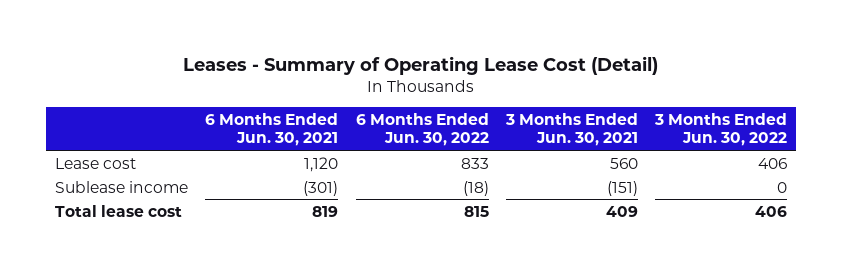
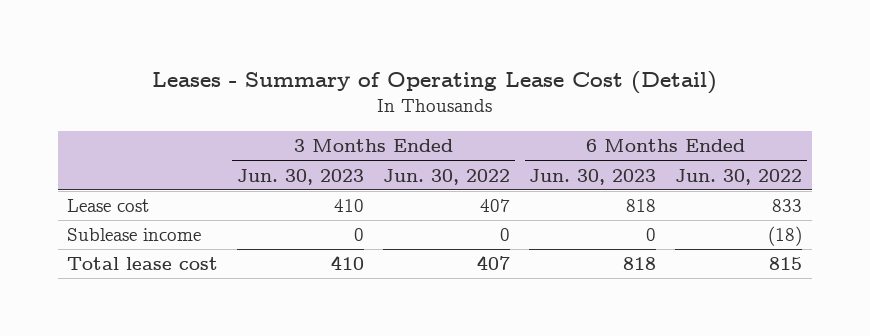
- | 6 Months Ended Jun. 30, 2021 | 6 Months Ended Jun. 30, 2022 | 3 Months Ended Jun. 30, 2021 | 3 Months Ended Jun. 30, 2022
+ | 3 Months Ended Jun. 30, 2023 | 3 Months Ended Jun. 30, 2022 | 6 Months Ended Jun. 30, 2023 | 6 Months Ended Jun. 30, 2022
- Lease cost | 1,120 | 833 | 560 | 406
+ Lease cost | 410 | 407 | 818 | 833
- Total lease cost | 819 | 815 | 409 | 406
+ Total lease cost | 410 | 407 | 818 | 815

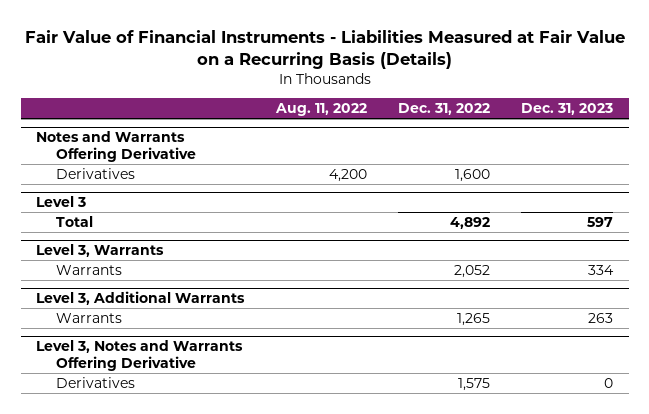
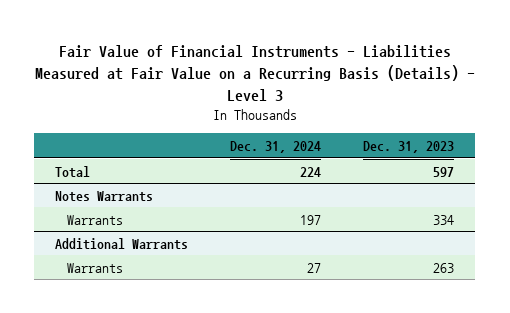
- Fair Value of Financial Instruments - Liabilities Measured at Fair Value on a Recurring Basis (Details)
+ Fair Value of Financial Instruments - Liabilities Measured at Fair Value on a Recurring Basis (Details) - Level 3
- | Aug. 11, 2022 | Dec. 31, 2022 | Dec. 31, 2023
+ | Dec. 31, 2024 | Dec. 31, 2023
- Notes and Warrants Offering Derivative
- Derivatives | 4,200 | 1,600 |
- Level 3
- Level 3, Warrants
+ Notes Warrants
- Level 3, Additional Warrants
+ Additional Warrants
- Level 3, Notes and Warrants Offering Derivative
- Derivatives | | 1,575 | 0

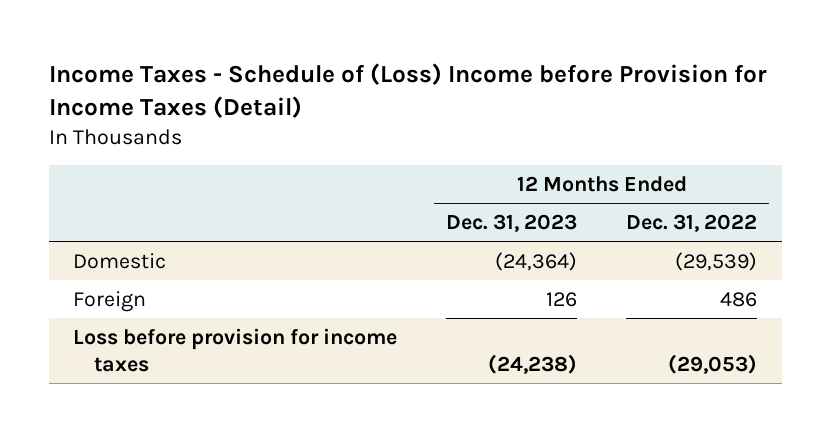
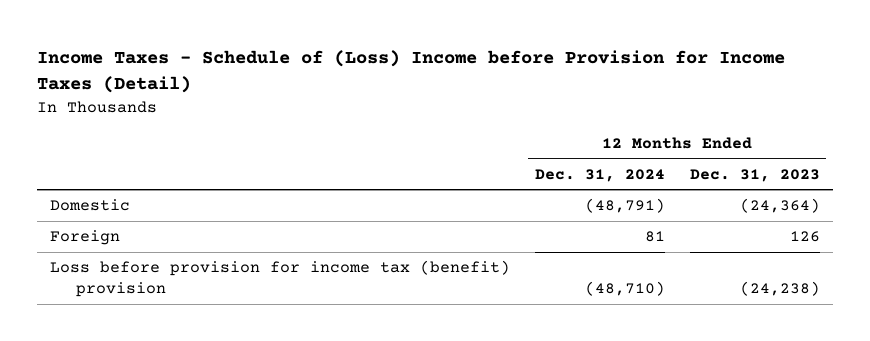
- | 12 Months Ended Dec. 31, 2023 | 12 Months Ended Dec. 31, 2022
+ | 12 Months Ended Dec. 31, 2024 | 12 Months Ended Dec. 31, 2023
- Loss before provision for income taxes | (24,238) | (29,053)
+ Loss before provision for income tax (benefit) provision | (48,710) | (24,238)

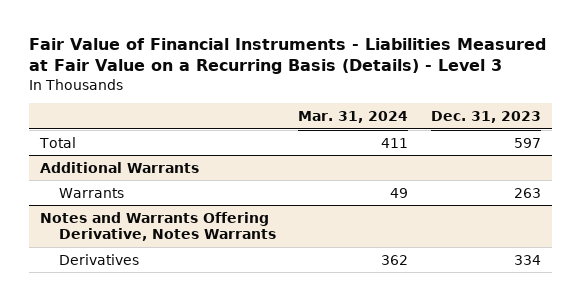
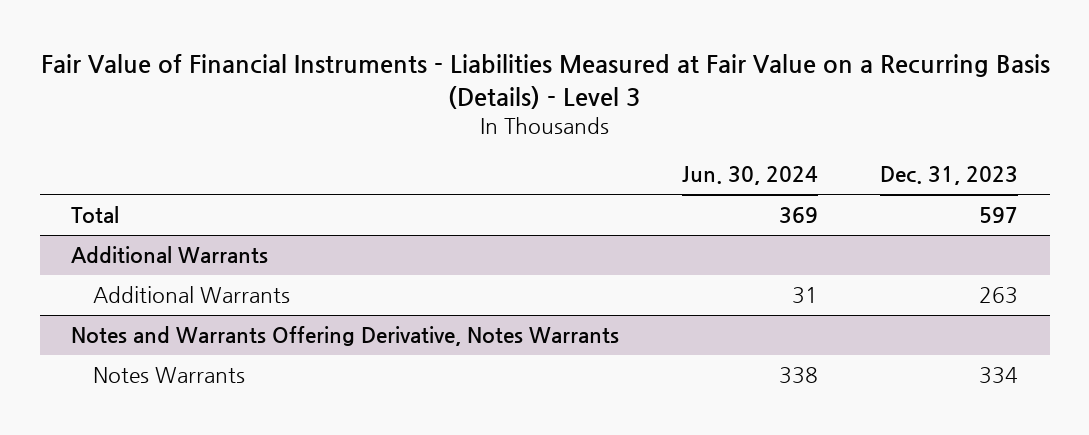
- | Mar. 31, 2024 | Dec. 31, 2023
+ | Jun. 30, 2024 | Dec. 31, 2023
@ Additional Warrants
- Warrants | 49 | 263
+ Additional Warrants | 31 | 263
@ Notes and Warrants Offering Derivative, Notes Warrants
- Derivatives | 362 | 334
+ Notes Warrants | 338 | 334

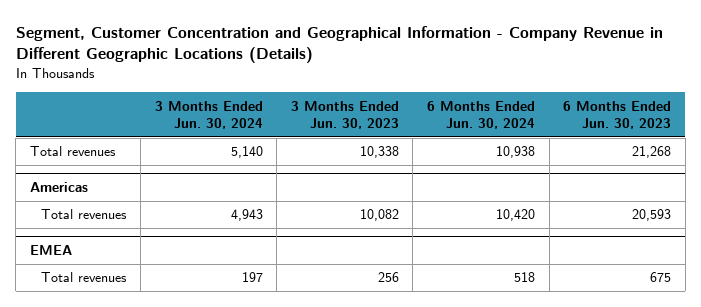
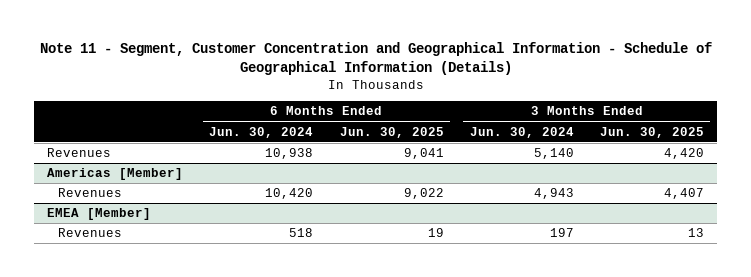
- Segment, Customer Concentration and Geographical Information - Company Revenue in Different Geographic Locations (Details)
+ Note 11 - Segment, Customer Concentration and Geographical Information - Schedule of Geographical Information (Details)
- | 3 Months Ended Jun. 30, 2024 | 3 Months Ended Jun. 30, 2023 | 6 Months Ended Jun. 30, 2024 | 6 Months Ended Jun. 30, 2023
+ | 6 Months Ended Jun. 30, 2024 | 6 Months Ended Jun. 30, 2025 | 3 Months Ended Jun. 30, 2024 | 3 Months Ended Jun. 30, 2025
- Total revenues | 5,140 | 10,338 | 10,938 | 21,268
- Americas
- Total revenues | 4,943 | 10,082 | 10,420 | 20,593
- EMEA
- Total revenues | 197 | 256 | 518 | 675
+ Revenues | 10,938 | 9,041 | 5,140 | 4,420
+ Americas [Member]
+ Revenues | 10,420 | 9,022 | 4,943 | 4,407
+ EMEA [Member]
+ Revenues | 518 | 19 | 197 | 13

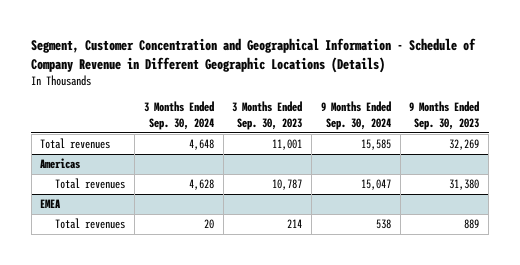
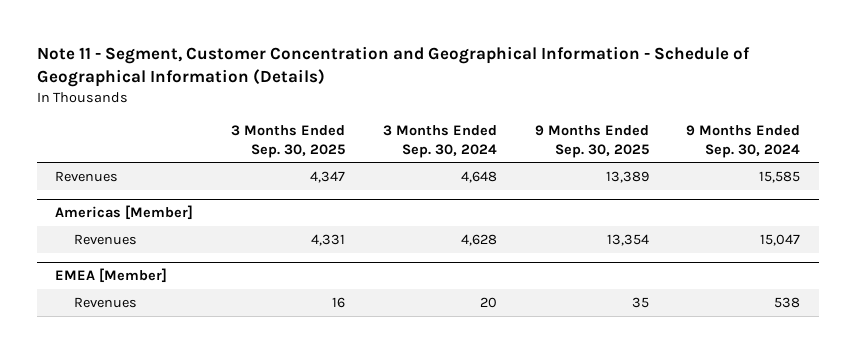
- Segment, Customer Concentration and Geographical Information - Schedule of Company Revenue in Different Geographic Locations (Details)
+ Note 11 - Segment, Customer Concentration and Geographical Information - Schedule of Geographical Information (Details)
- | 3 Months Ended Sep. 30, 2024 | 3 Months Ended Sep. 30, 2023 | 9 Months Ended Sep. 30, 2024 | 9 Months Ended Sep. 30, 2023
+ | 3 Months Ended Sep. 30, 2025 | 3 Months Ended Sep. 30, 2024 | 9 Months Ended Sep. 30, 2025 | 9 Months Ended Sep. 30, 2024
- Total revenues | 4,648 | 11,001 | 15,585 | 32,269
- Americas
- Total revenues | 4,628 | 10,787 | 15,047 | 31,380
- EMEA
- Total revenues | 20 | 214 | 538 | 889
+ Revenues | 4,347 | 4,648 | 13,389 | 15,585
+ Americas [Member]
+ Revenues | 4,331 | 4,628 | 13,354 | 15,047
+ EMEA [Member]
+ Revenues | 16 | 20 | 35 | 538

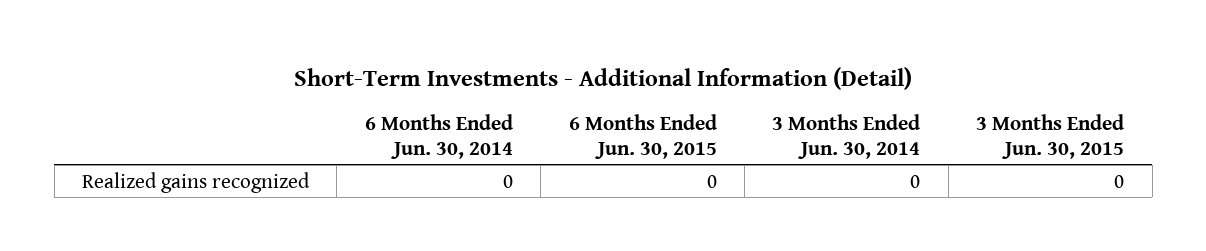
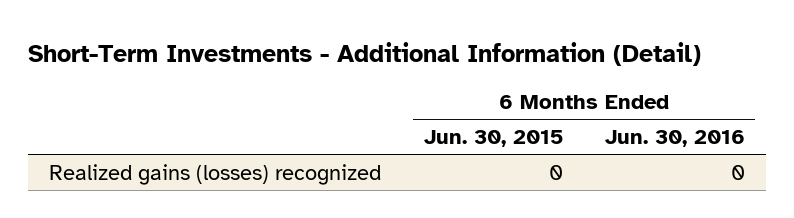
- | 6 Months Ended Jun. 30, 2014 | 6 Months Ended Jun. 30, 2015 | 3 Months Ended Jun. 30, 2014 | 3 Months Ended Jun. 30, 2015
+ | 6 Months Ended Jun. 30, 2015 | 6 Months Ended Jun. 30, 2016
- Realized gains recognized | 0 | 0 | 0 | 0
+ Realized gains (losses) recognized | 0 | 0

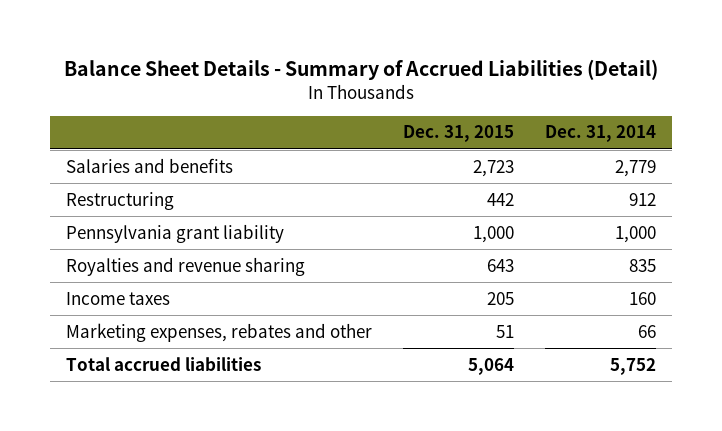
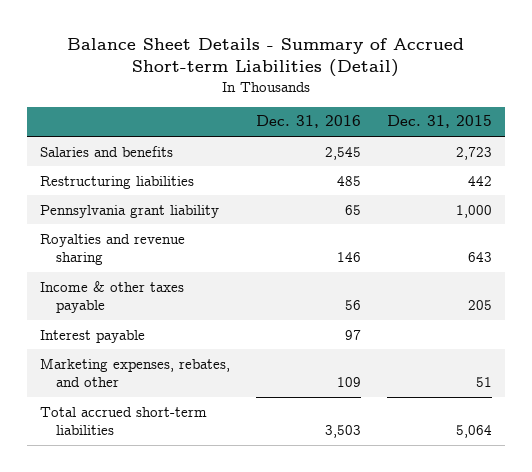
- Balance Sheet Details - Summary of Accrued Liabilities (Detail)
+ Balance Sheet Details - Summary of Accrued Short-term Liabilities (Detail)
- | Dec. 31, 2015 | Dec. 31, 2014
+ | Dec. 31, 2016 | Dec. 31, 2015
- Restructuring | 442 | 912
+ Restructuring liabilities | 485 | 442
- Income taxes | 205 | 160
- Marketing expenses, rebates and other | 51 | 66
- Total accrued liabilities | 5,064 | 5,752
+ Income & other taxes payable | 56 | 205
+ Interest payable | 97 |
+ Marketing expenses, rebates, and other | 109 | 51
+ Total accrued short-term liabilities | 3,503 | 5,064

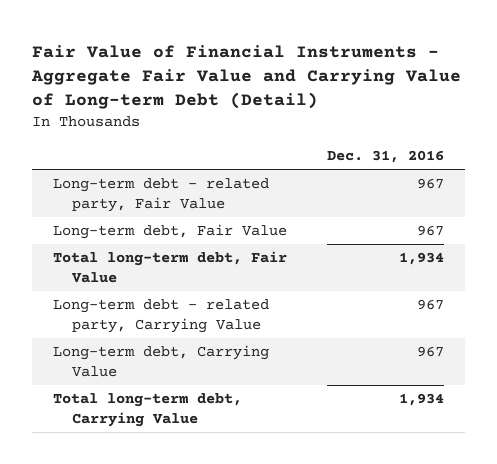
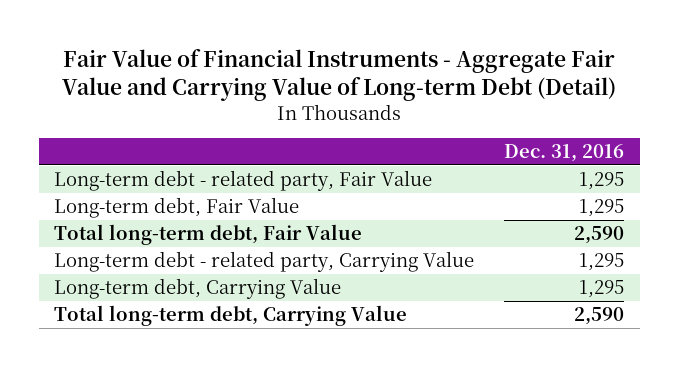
- Long-term debt - related party, Fair Value | 967
- Long-term debt, Fair Value | 967
- Total long-term debt, Fair Value | 1,934
- Long-term debt - related party, Carrying Value | 967
- Long-term debt, Carrying Value | 967
- Total long-term debt, Carrying Value | 1,934
+ Long-term debt - related party, Fair Value | 1,295
+ Long-term debt, Fair Value | 1,295
+ Total long-term debt, Fair Value | 2,590
+ Long-term debt - related party, Carrying Value | 1,295
+ Long-term debt, Carrying Value | 1,295
+ Total long-term debt, Carrying Value | 2,590

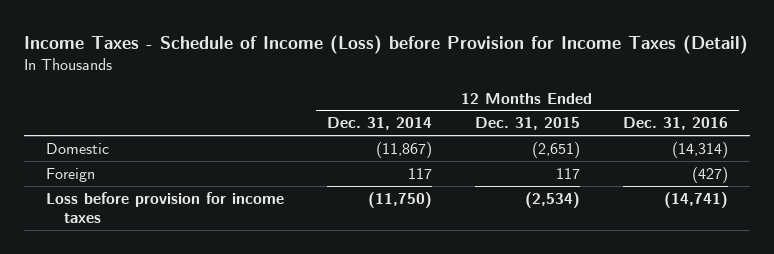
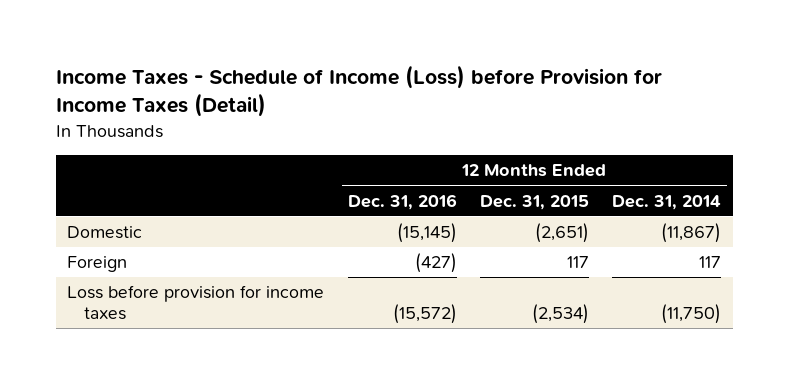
- | 12 Months Ended Dec. 31, 2014 | 12 Months Ended Dec. 31, 2015 | 12 Months Ended Dec. 31, 2016
+ | 12 Months Ended Dec. 31, 2016 | 12 Months Ended Dec. 31, 2015 | 12 Months Ended Dec. 31, 2014
- Domestic | (11,867) | (2,651) | (14,314)
+ Domestic | (15,145) | (2,651) | (11,867)
- Loss before provision for income taxes | (11,750) | (2,534) | (14,741)
+ Loss before provision for income taxes | (15,572) | (2,534) | (11,750)

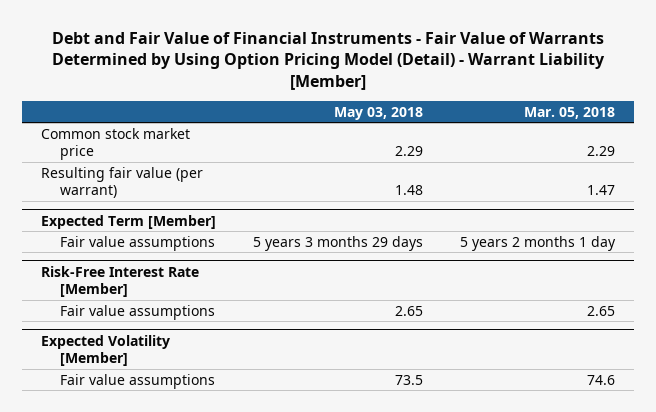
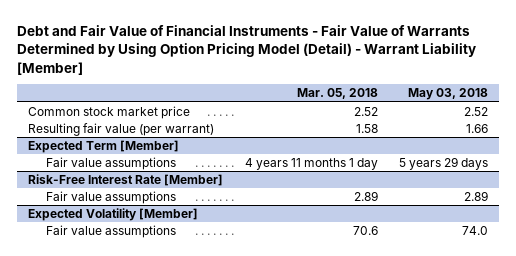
- | May 03, 2018 | Mar. 05, 2018
+ | Mar. 05, 2018 | May 03, 2018
- Common stock market price | 2.29 | 2.29
- Resulting fair value (per warrant) | 1.48 | 1.47
+ Common stock market price | 2.52 | 2.52
+ Resulting fair value (per warrant) | 1.58 | 1.66
@ Expected Term [Member]
- Fair value assumptions | 5 years 3 months 29 days | 5 years 2 months 1 day
+ Fair value assumptions | 4 years 11 months 1 day | 5 years 29 days
@ Risk-Free Interest Rate [Member]
- Fair value assumptions | 2.65 | 2.65
+ Fair value assumptions | 2.89 | 2.89
@ Expected Volatility [Member]
- Fair value assumptions | 73.5 | 74.6
+ Fair value assumptions | 70.6 | 74.0

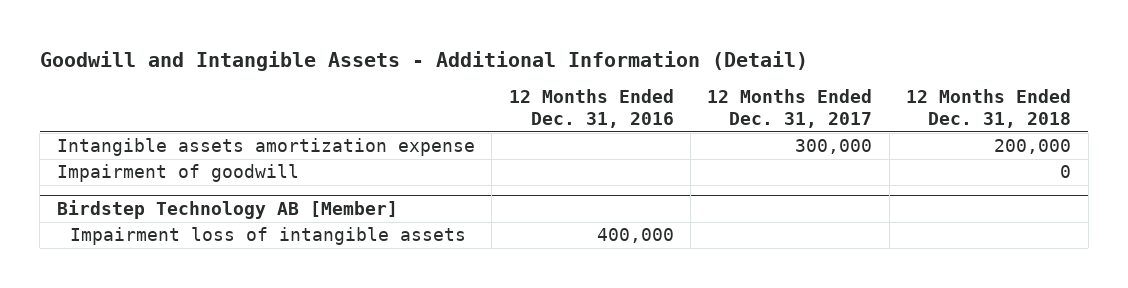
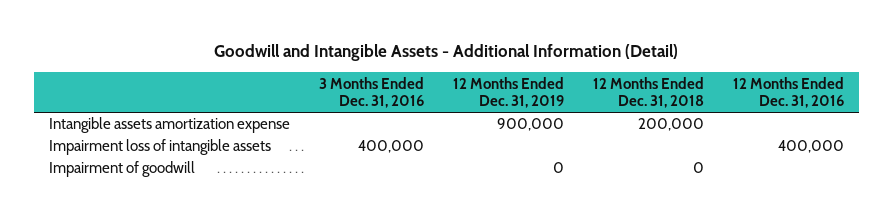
- | 12 Months Ended Dec. 31, 2016 | 12 Months Ended Dec. 31, 2017 | 12 Months Ended Dec. 31, 2018
+ | 3 Months Ended Dec. 31, 2016 | 12 Months Ended Dec. 31, 2019 | 12 Months Ended Dec. 31, 2018 | 12 Months Ended Dec. 31, 2016
- Birdstep Technology AB [Member]
moved down: Impairment of goodwill | | 0 | 0 |

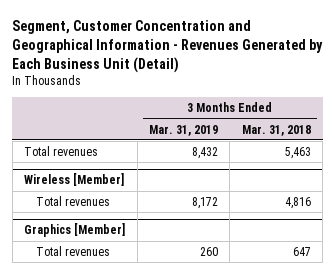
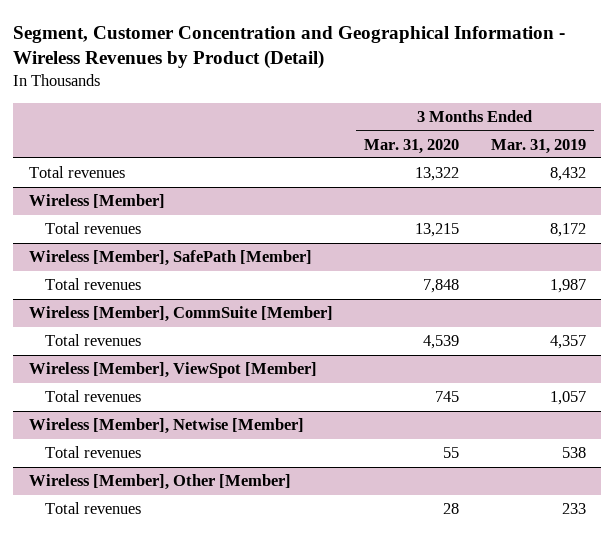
- Segment, Customer Concentration and Geographical Information - Revenues Generated by Each Business Unit (Detail)
+ Segment, Customer Concentration and Geographical Information - Wireless Revenues by Product (Detail)
- | 3 Months Ended Mar. 31, 2019 | 3 Months Ended Mar. 31, 2018
+ | 3 Months Ended Mar. 31, 2020 | 3 Months Ended Mar. 31, 2019
- Graphics [Member]
- Total revenues | 260 | 647
+ Wireless [Member], SafePath [Member]
+ Total revenues | 7,848 | 1,987
+ Wireless [Member], CommSuite [Member]
+ Total revenues | 4,539 | 4,357
+ Wireless [Member], ViewSpot [Member]
+ Total revenues | 745 | 1,057
+ Wireless [Member], Netwise [Member]
+ Total revenues | 55 | 538
+ Wireless [Member], Other [Member]
+ Total revenues | 28 | 233

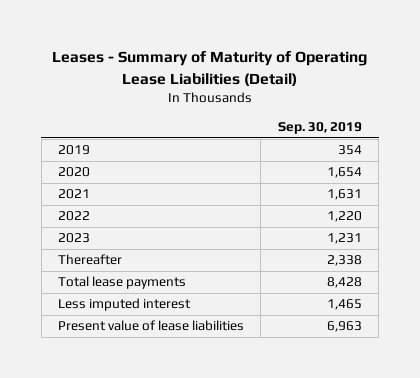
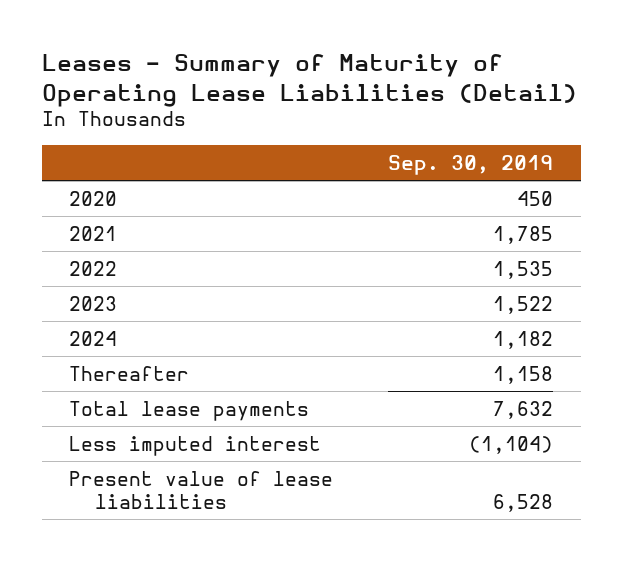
- 2019 | 354
- 2020 | 1,654
- 2021 | 1,631
- 2022 | 1,220
- 2023 | 1,231
- Thereafter | 2,338
- Total lease payments | 8,428
- Less imputed interest | 1,465
- Present value of lease liabilities | 6,963
+ 2020 | 450
+ 2021 | 1,785
+ 2022 | 1,535
+ 2023 | 1,522
+ 2024 | 1,182
+ Thereafter | 1,158
+ Total lease payments | 7,632
+ Less imputed interest | (1,104)
+ Present value of lease liabilities | 6,528

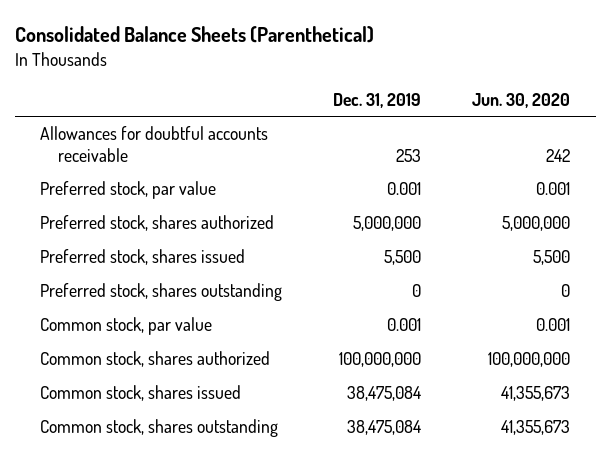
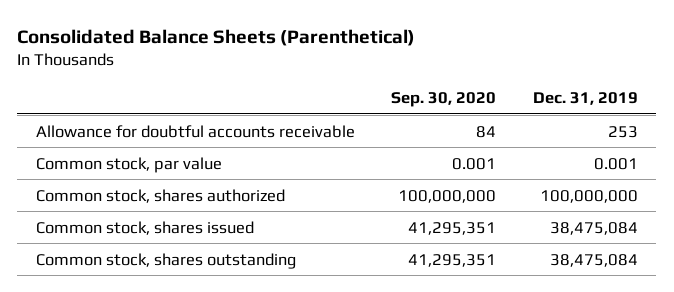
- | Dec. 31, 2019 | Jun. 30, 2020
+ | Sep. 30, 2020 | Dec. 31, 2019
- Allowances for doubtful accounts receivable | 253 | 242
- Preferred stock, par value | 0.001 | 0.001
- Preferred stock, shares authorized | 5,000,000 | 5,000,000
- Preferred stock, shares issued | 5,500 | 5,500
- Preferred stock, shares outstanding | 0 | 0
+ Allowance for doubtful accounts receivable | 84 | 253

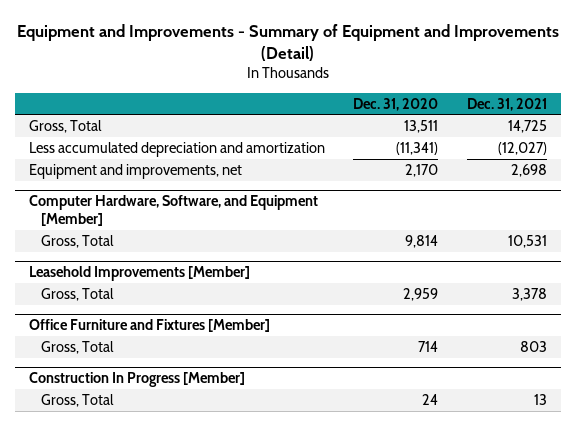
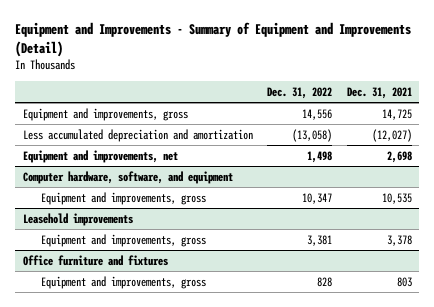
- | Dec. 31, 2020 | Dec. 31, 2021
+ | Dec. 31, 2022 | Dec. 31, 2021
- Gross, Total | 13,511 | 14,725
+ Equipment and improvements, gross | 14,556 | 14,725
- Computer Hardware, Software, and Equipment [Member]
- Gross, Total | 9,814 | 10,531
- Leasehold Improvements [Member]
- Gross, Total | 2,959 | 3,378
- Office Furniture and Fixtures [Member]
- Gross, Total | 714 | 803
- Construction In Progress [Member]
- Gross, Total | 24 | 13
+ Computer hardware, software, and equipment
+ Equipment and improvements, gross | 10,347 | 10,535
+ Leasehold improvements
+ Equipment and improvements, gross | 3,381 | 3,378
+ Office furniture and fixtures
+ Equipment and improvements, gross | 828 | 803

